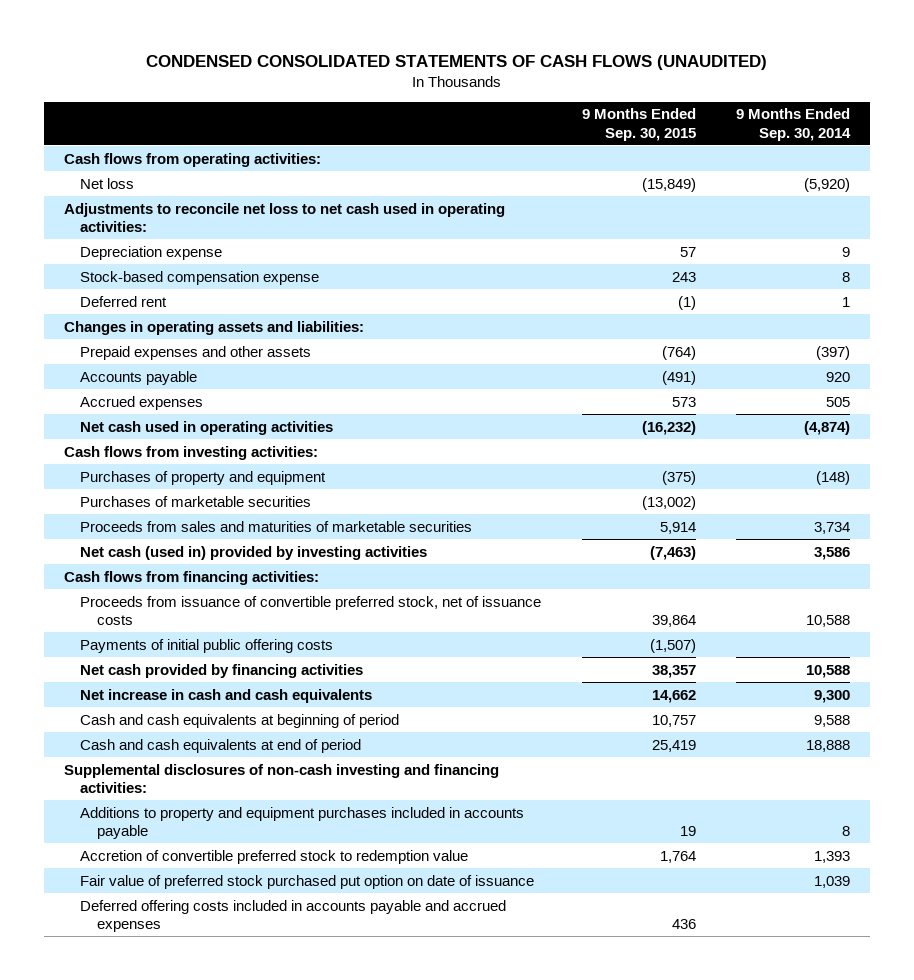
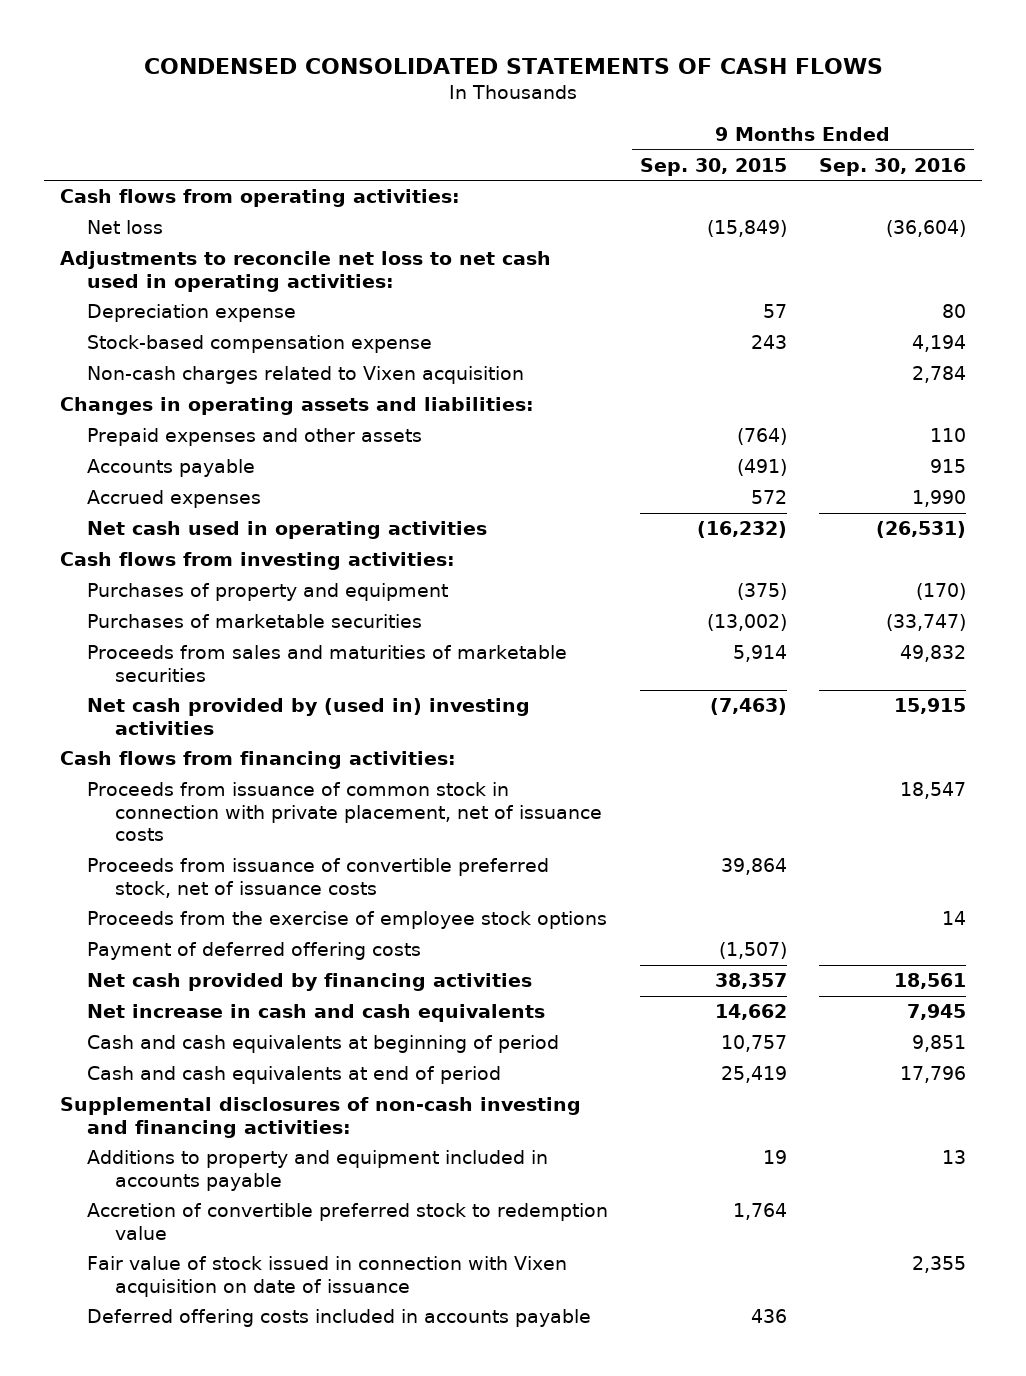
- CONDENSED CONSOLIDATED STATEMENTS OF CASH FLOWS (UNAUDITED)
+ CONDENSED CONSOLIDATED STATEMENTS OF CASH FLOWS
- | 9 Months Ended Sep. 30, 2015 | 9 Months Ended Sep. 30, 2014
+ | 9 Months Ended Sep. 30, 2015 | 9 Months Ended Sep. 30, 2016
- Deferred rent | (1) | 1
+ Non-cash charges related to Vixen acquisition | | 2,784
- Accrued expenses | 573 | 505
+ Accrued expenses | 572 | 1,990
- Net cash (used in) provided by investing activities | (7,463) | 3,586
+ Net cash provided by (used in) investing activities | (7,463) | 15,915
+ Proceeds from issuance of common stock in connection with private placement, net of issuance costs | | 18,547
- Payments of initial public offering costs | (1,507) |
+ Proceeds from the exercise of employee stock options | | 14
+ Payment of deferred offering costs | (1,507) |
- Additions to property and equipment purchases included in accounts payable | 19 | 8
+ Additions to property and equipment included in accounts payable | 19 | 13
- Fair value of preferred stock purchased put option on date of issuance | | 1,039
- Deferred offering costs included in accounts payable and accrued expenses | 436 |
+ Fair value of stock issued in connection with Vixen acquisition on date of issuance | | 2,355
+ Deferred offering costs included in accounts payable | 436 |

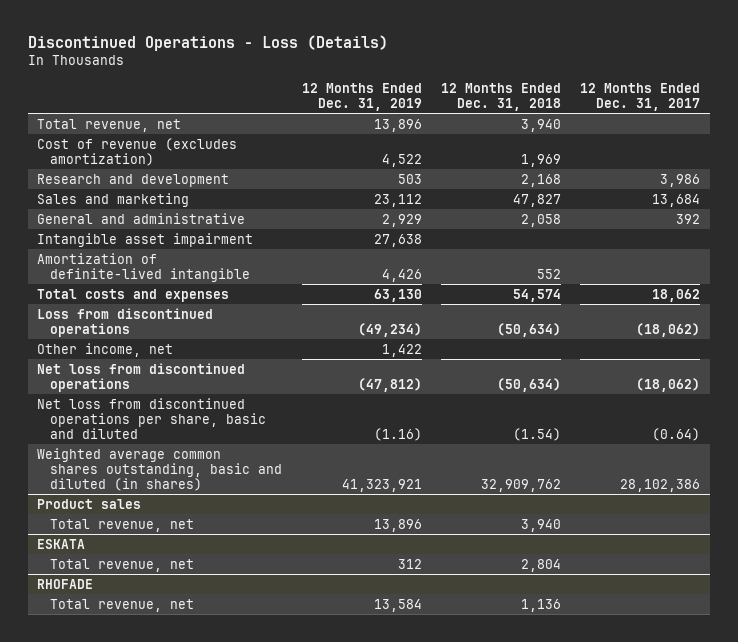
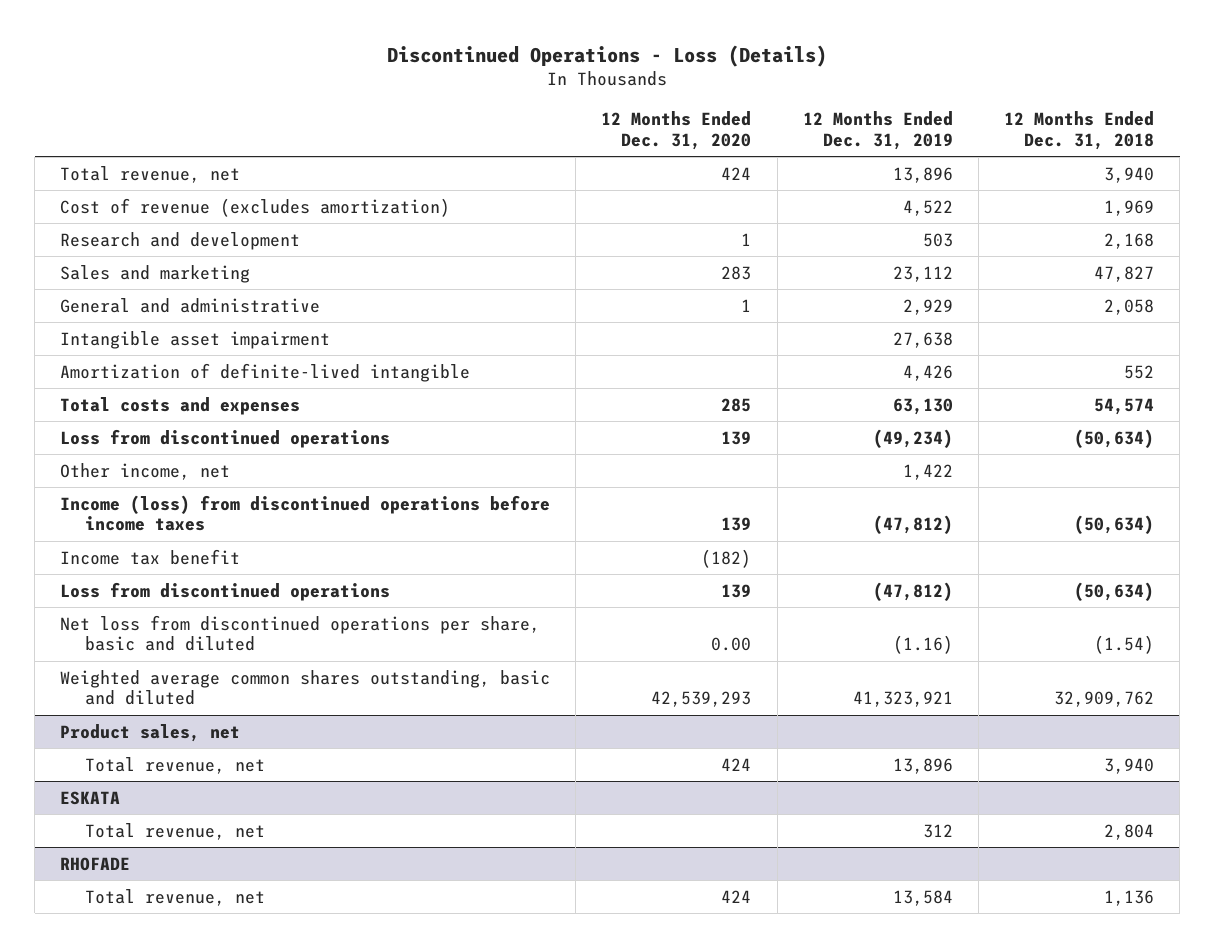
- | 12 Months Ended Dec. 31, 2019 | 12 Months Ended Dec. 31, 2018 | 12 Months Ended Dec. 31, 2017
+ | 12 Months Ended Dec. 31, 2020 | 12 Months Ended Dec. 31, 2019 | 12 Months Ended Dec. 31, 2018
- Net loss from discontinued operations | (47,812) | (50,634) | (18,062)
+ Income (loss) from discontinued operations before income taxes | 139 | (47,812) | (50,634)
+ Income tax benefit | (182) | |
+ Loss from discontinued operations | 139 | (47,812) | (50,634)
- Weighted average common shares outstanding, basic and diluted (in shares) | 41,323,921 | 32,909,762 | 28,102,386
- Product sales
+ Weighted average common shares outstanding, basic and diluted | 42,539,293 | 41,323,921 | 32,909,762
+ Product sales, net

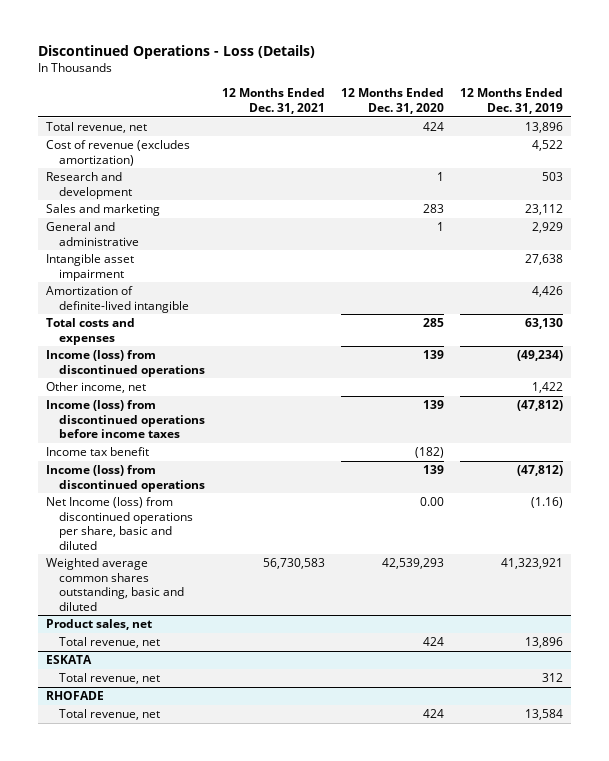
- | 12 Months Ended Dec. 31, 2020 | 12 Months Ended Dec. 31, 2019 | 12 Months Ended Dec. 31, 2018
+ | 12 Months Ended Dec. 31, 2021 | 12 Months Ended Dec. 31, 2020 | 12 Months Ended Dec. 31, 2019
- Loss from discontinued operations | 139 | (49,234) | (50,634)
+ Income (loss) from discontinued operations | | 139 | (49,234)
- Loss from discontinued operations | 139 | (47,812) | (50,634)
- Net loss from discontinued operations per share, basic and diluted | 0.00 | (1.16) | (1.54)
+ Income (loss) from discontinued operations | | 139 | (47,812)
+ Net Income (loss) from discontinued operations per share, basic and diluted | | 0.00 | (1.16)

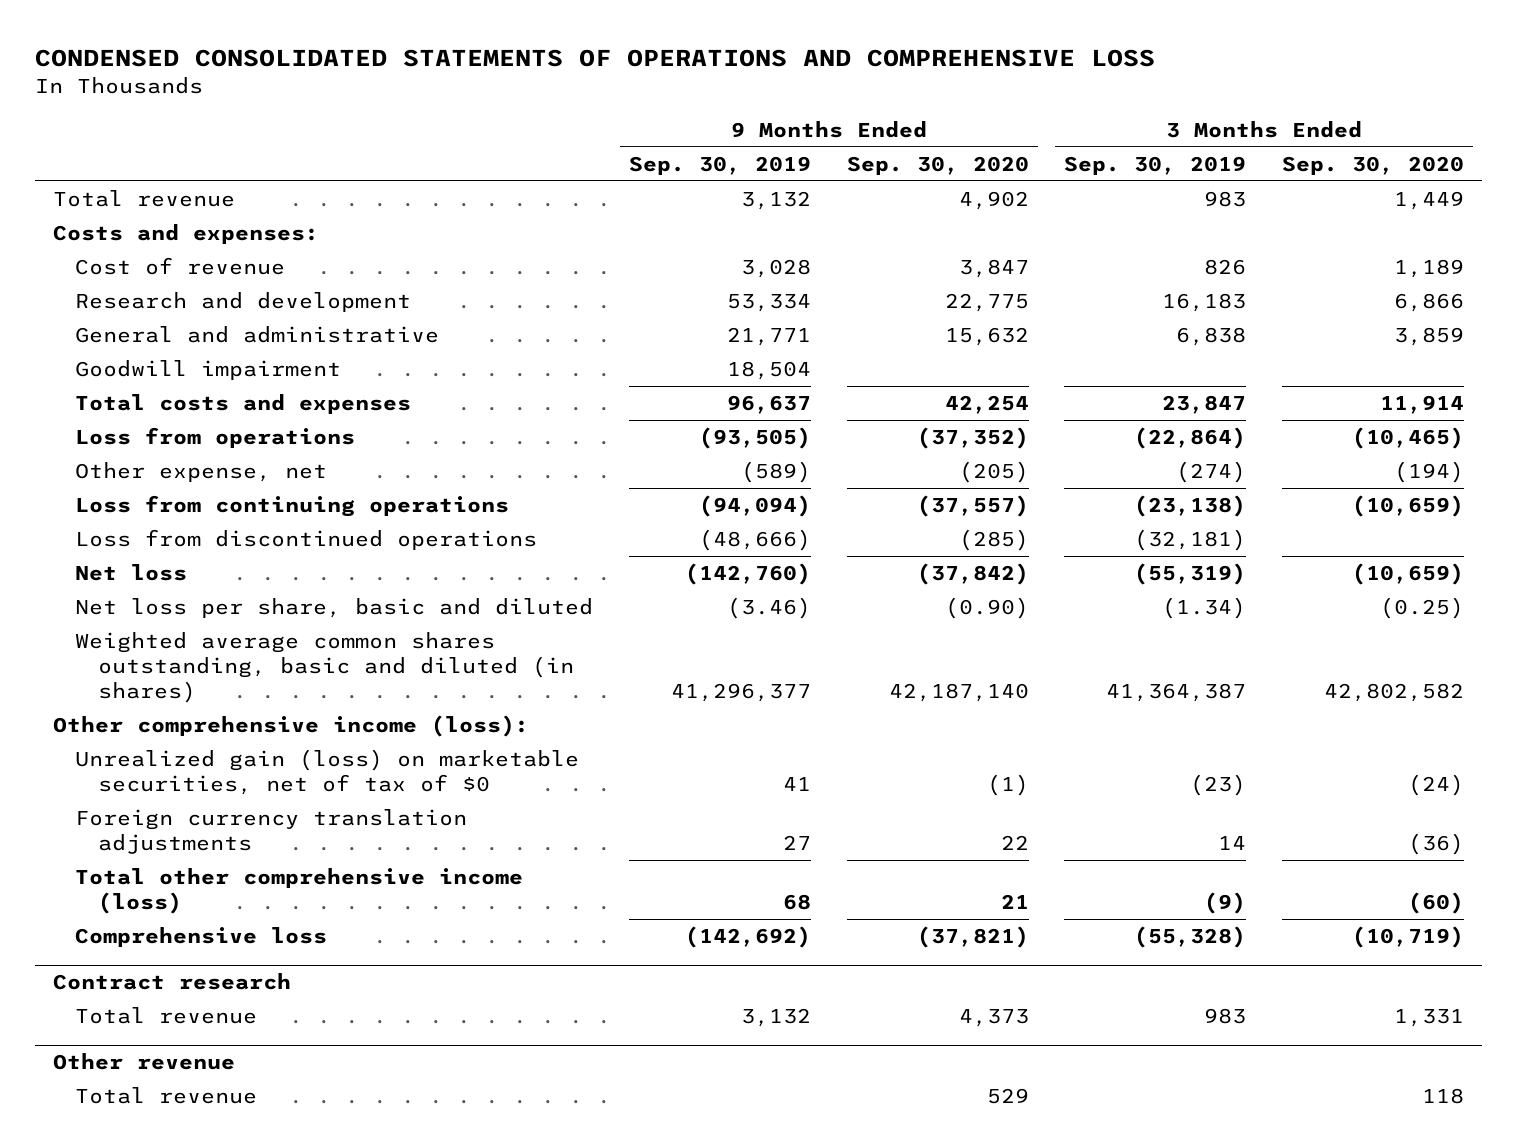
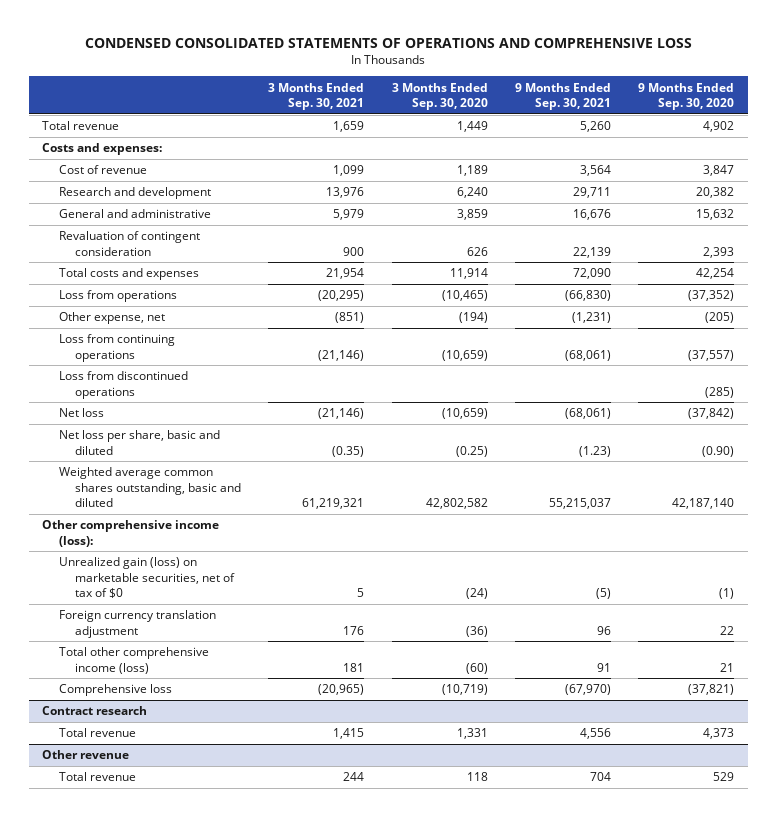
- | 9 Months Ended Sep. 30, 2019 | 9 Months Ended Sep. 30, 2020 | 3 Months Ended Sep. 30, 2019 | 3 Months Ended Sep. 30, 2020
+ | 3 Months Ended Sep. 30, 2021 | 3 Months Ended Sep. 30, 2020 | 9 Months Ended Sep. 30, 2021 | 9 Months Ended Sep. 30, 2020
- Research and development | 53,334 | 22,775 | 16,183 | 6,866
+ Research and development | 13,976 | 6,240 | 29,711 | 20,382
- Goodwill impairment | 18,504 | | |
+ Revaluation of contingent consideration | 900 | 626 | 22,139 | 2,393
- Weighted average common shares outstanding, basic and diluted (in shares) | 41,296,377 | 42,187,140 | 41,364,387 | 42,802,582
+ Weighted average common shares outstanding, basic and diluted | 61,219,321 | 42,802,582 | 55,215,037 | 42,187,140
- Foreign currency translation adjustments | 27 | 22 | 14 | (36)
+ Foreign currency translation adjustment | 176 | (36) | 96 | 22

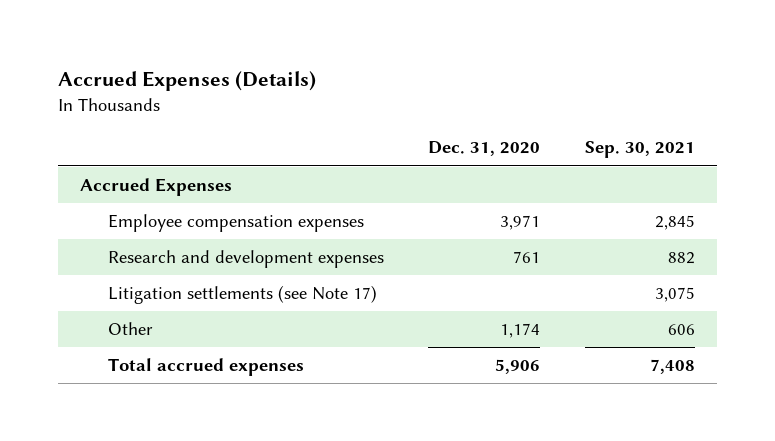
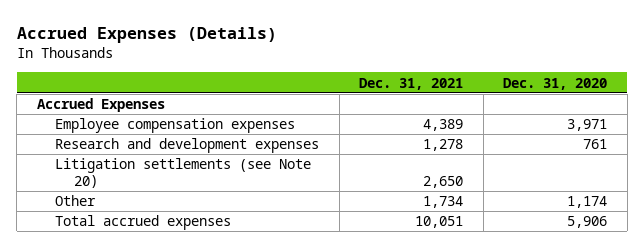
- | Dec. 31, 2020 | Sep. 30, 2021
+ | Dec. 31, 2021 | Dec. 31, 2020
- Litigation settlements (see Note 17) | | 3,075
+ Litigation settlements (see Note 20) | 2,650 |

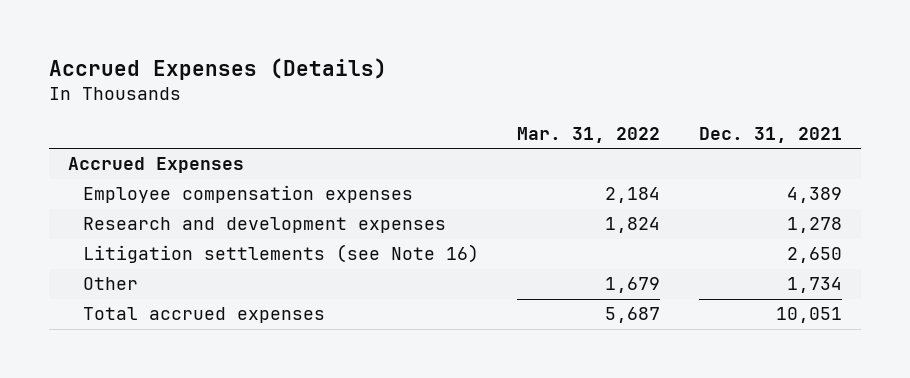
- | Dec. 31, 2021 | Dec. 31, 2020
+ | Mar. 31, 2022 | Dec. 31, 2021
- Litigation settlements (see Note 20) | 2,650 |
+ Litigation settlements (see Note 16) | | 2,650

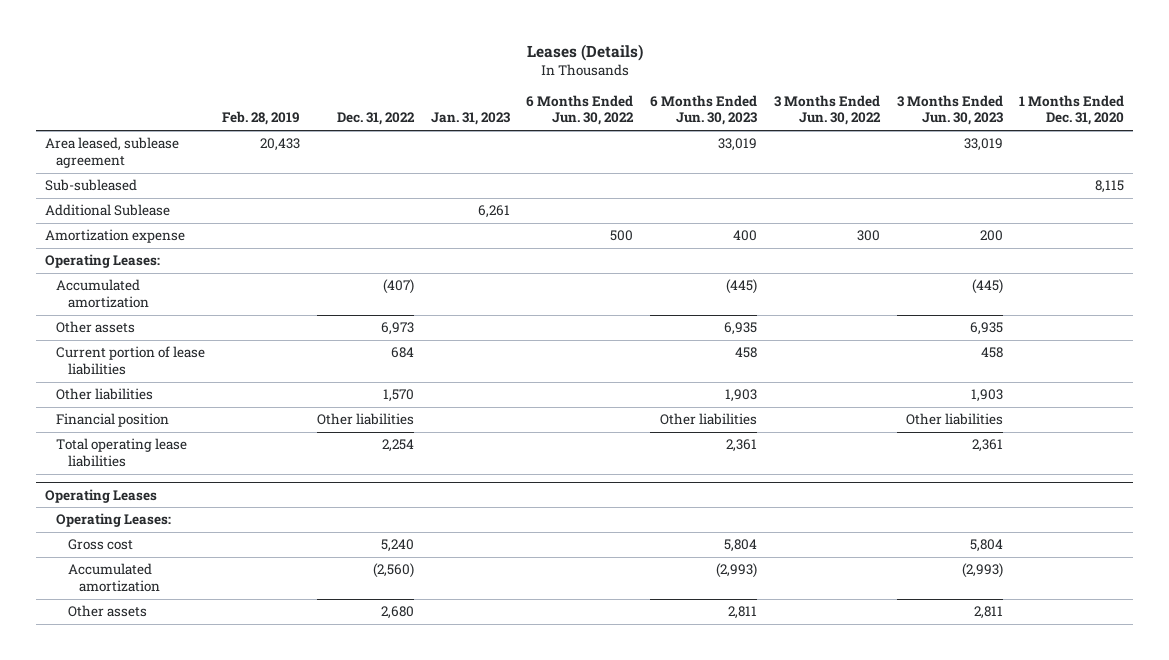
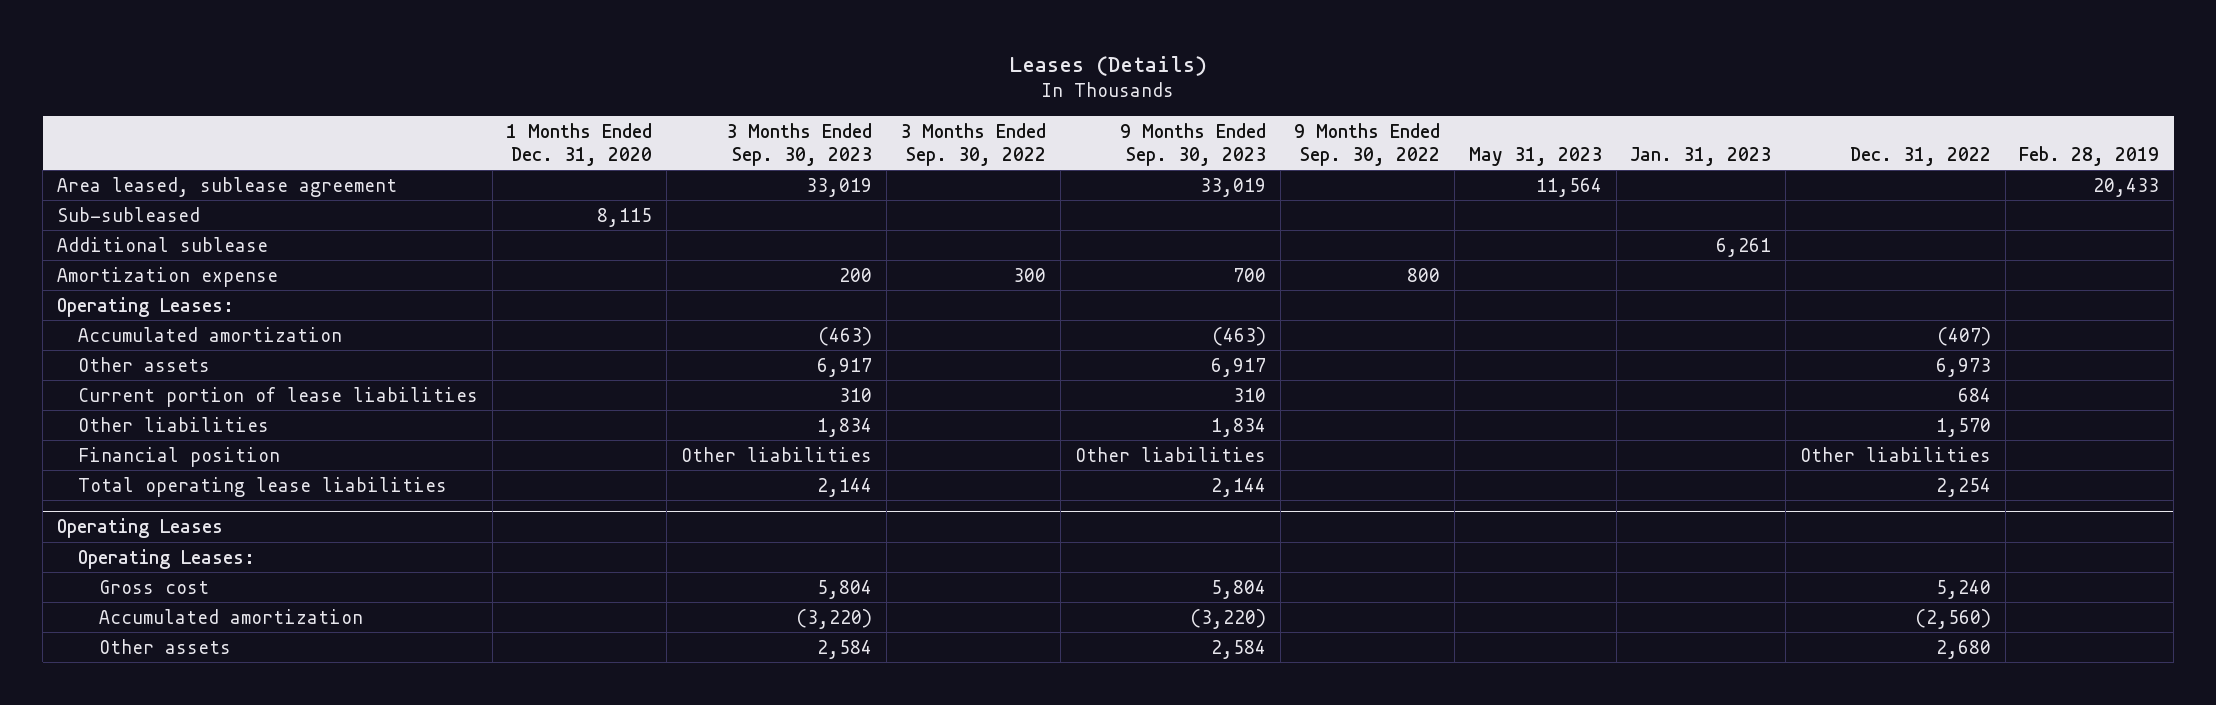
- | Feb. 28, 2019 | Dec. 31, 2022 | Jan. 31, 2023 | 6 Months Ended Jun. 30, 2022 | 6 Months Ended Jun. 30, 2023 | 3 Months Ended Jun. 30, 2022 | 3 Months Ended Jun. 30, 2023 | 1 Months Ended Dec. 31, 2020
+ | 1 Months Ended Dec. 31, 2020 | 3 Months Ended Sep. 30, 2023 | 3 Months Ended Sep. 30, 2022 | 9 Months Ended Sep. 30, 2023 | 9 Months Ended Sep. 30, 2022 | May 31, 2023 | Jan. 31, 2023 | Dec. 31, 2022 | Feb. 28, 2019
- Additional Sublease | | | 6,261 | | | | |
+ Additional sublease | | | | | | | 6,261 | |

